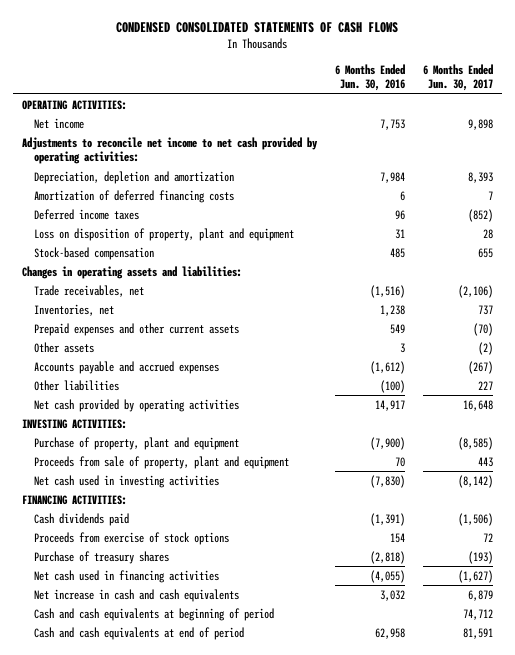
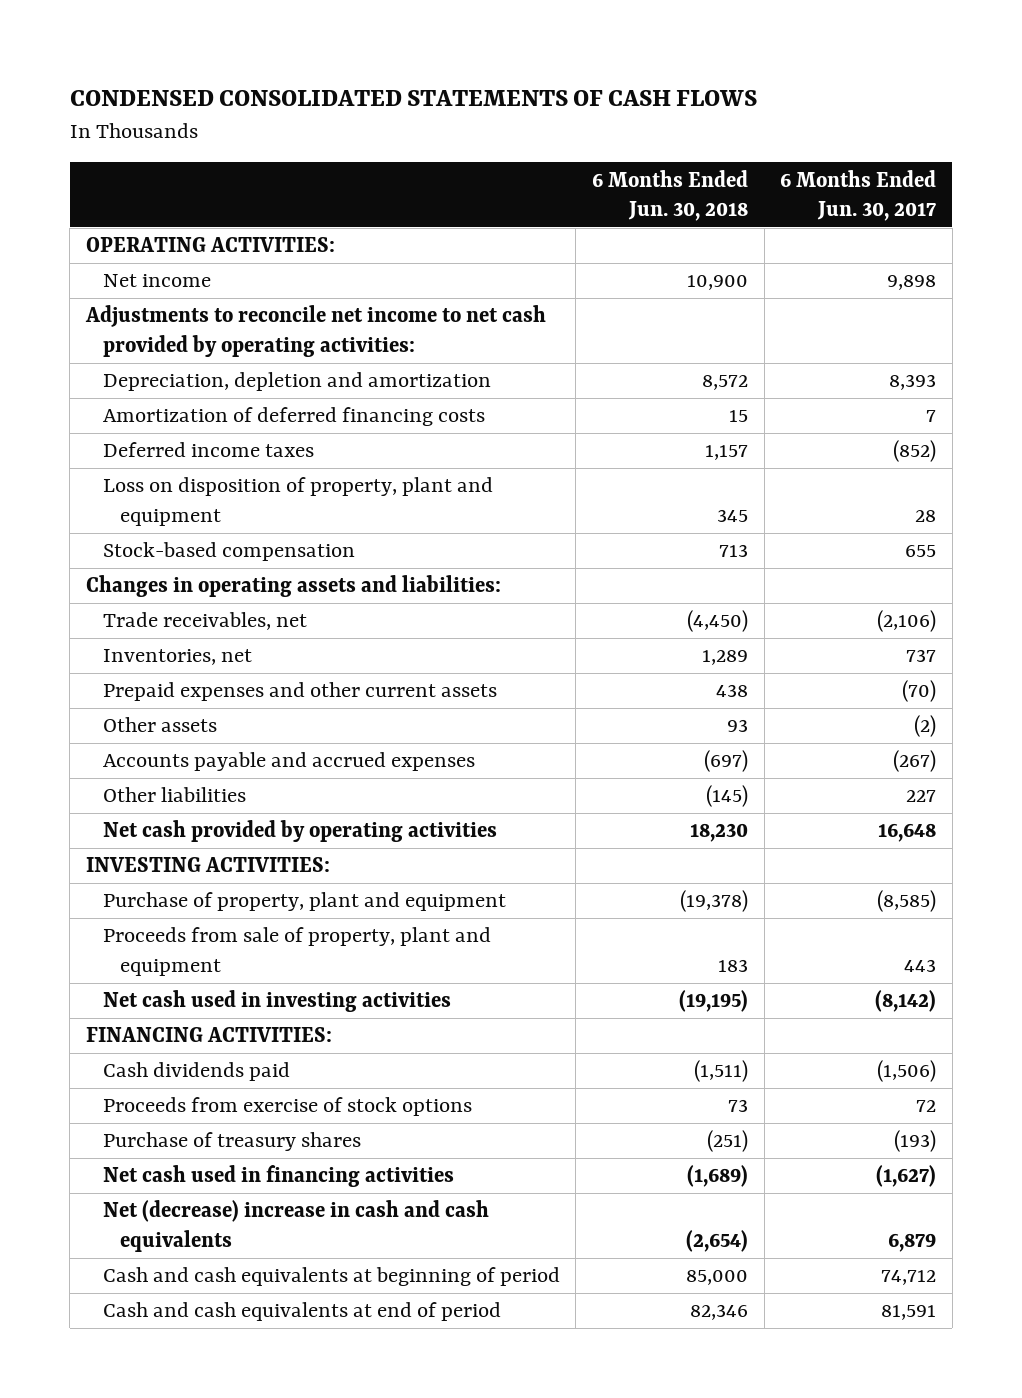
- | 6 Months Ended Jun. 30, 2016 | 6 Months Ended Jun. 30, 2017
+ | 6 Months Ended Jun. 30, 2018 | 6 Months Ended Jun. 30, 2017
- Net increase in cash and cash equivalents | 3,032 | 6,879
+ Net (decrease) increase in cash and cash equivalents | (2,654) | 6,879

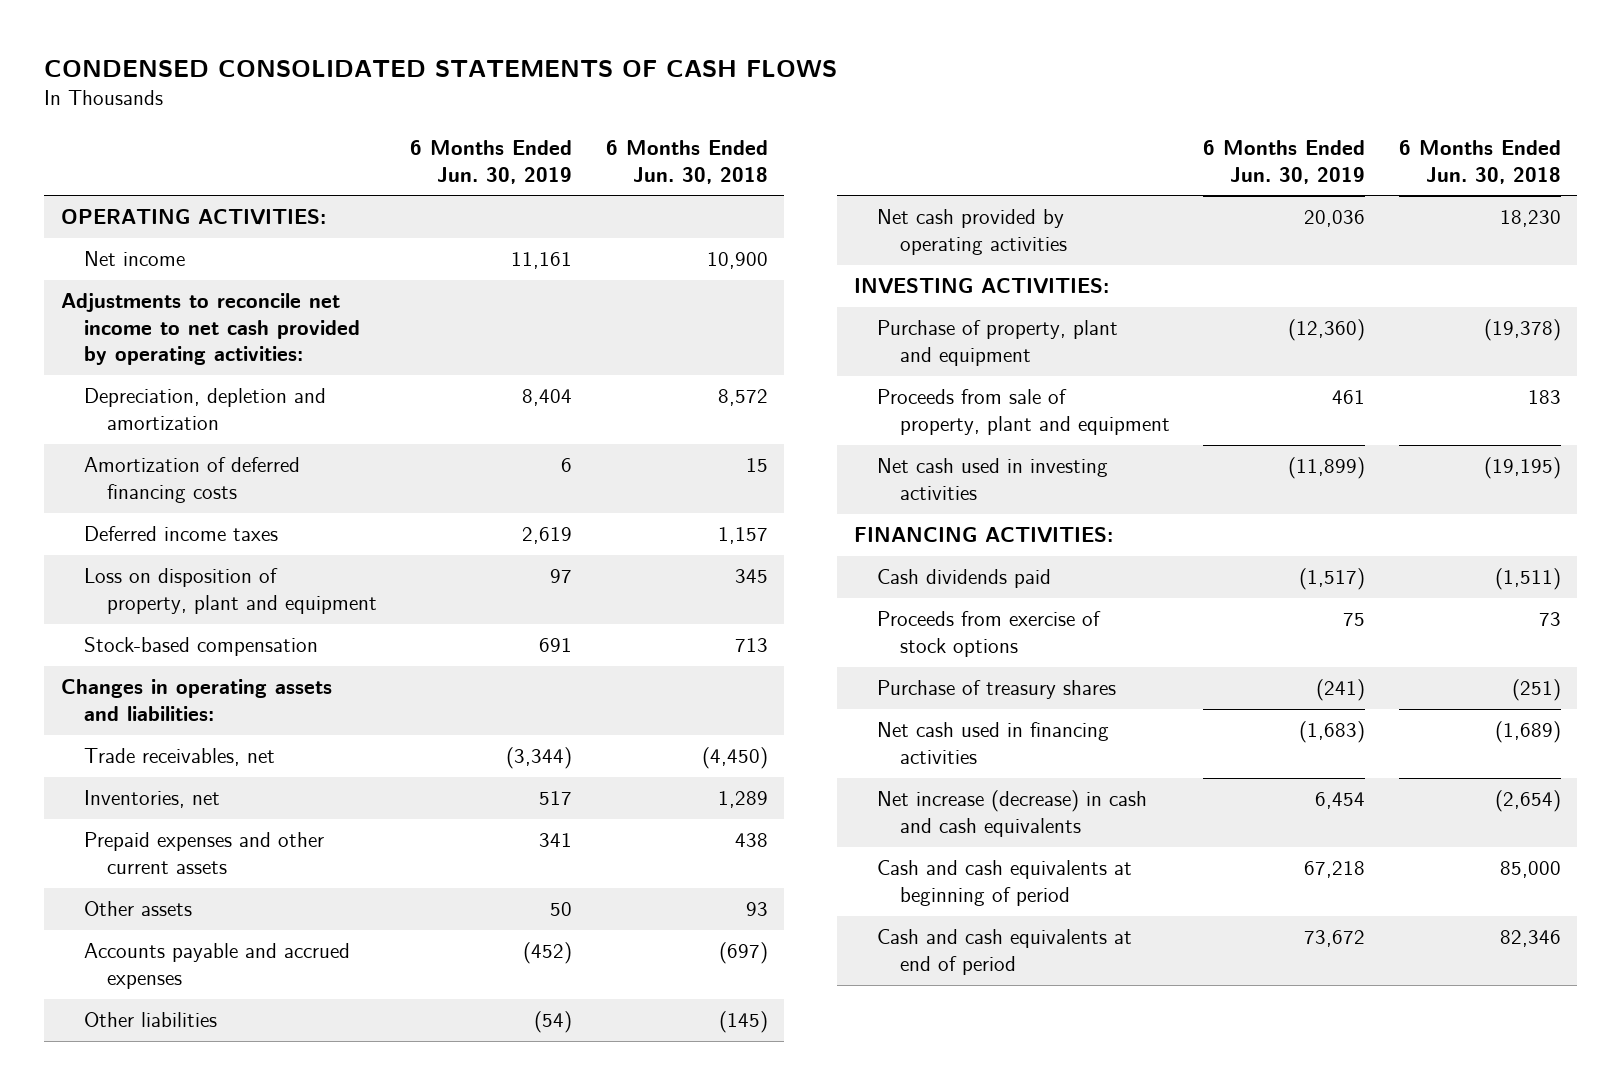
- | 6 Months Ended Jun. 30, 2018 | 6 Months Ended Jun. 30, 2017
+ | 6 Months Ended Jun. 30, 2019 | 6 Months Ended Jun. 30, 2018
- Net (decrease) increase in cash and cash equivalents | (2,654) | 6,879
+ Net increase (decrease) in cash and cash equivalents | 6,454 | (2,654)

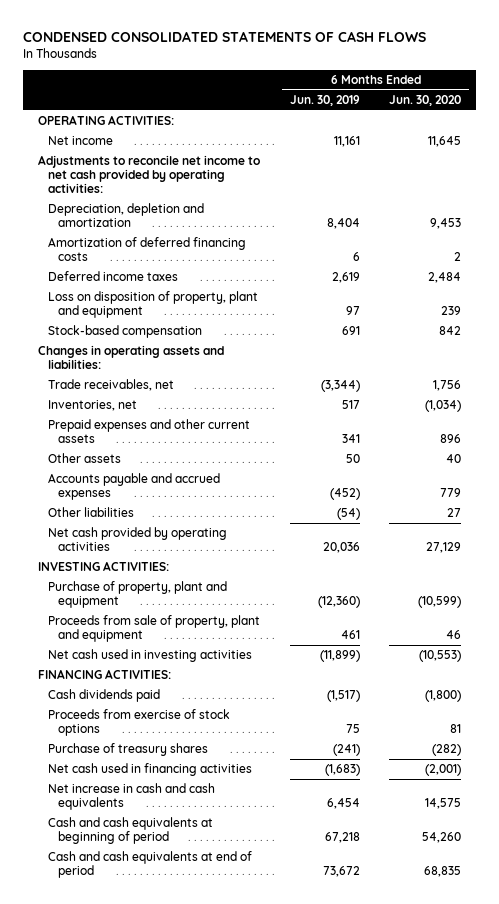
- | 6 Months Ended Jun. 30, 2019 | 6 Months Ended Jun. 30, 2018
+ | 6 Months Ended Jun. 30, 2019 | 6 Months Ended Jun. 30, 2020
- Net increase (decrease) in cash and cash equivalents | 6,454 | (2,654)
+ Net increase in cash and cash equivalents | 6,454 | 14,575

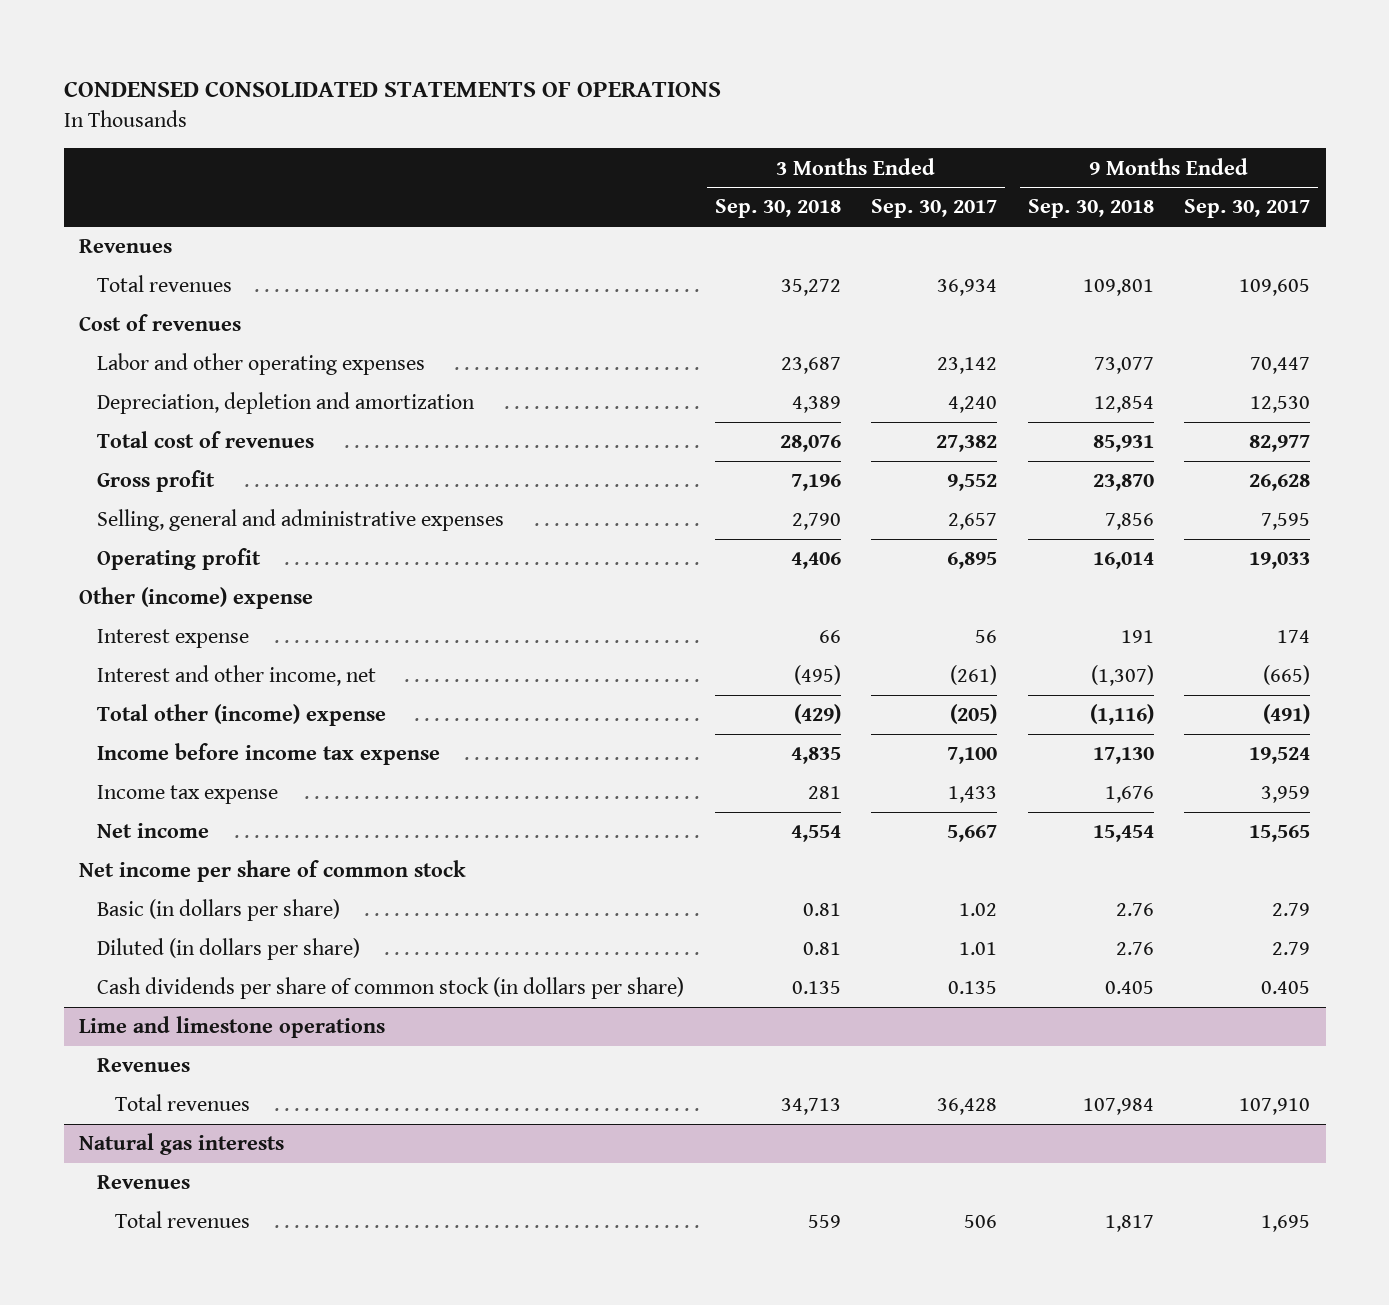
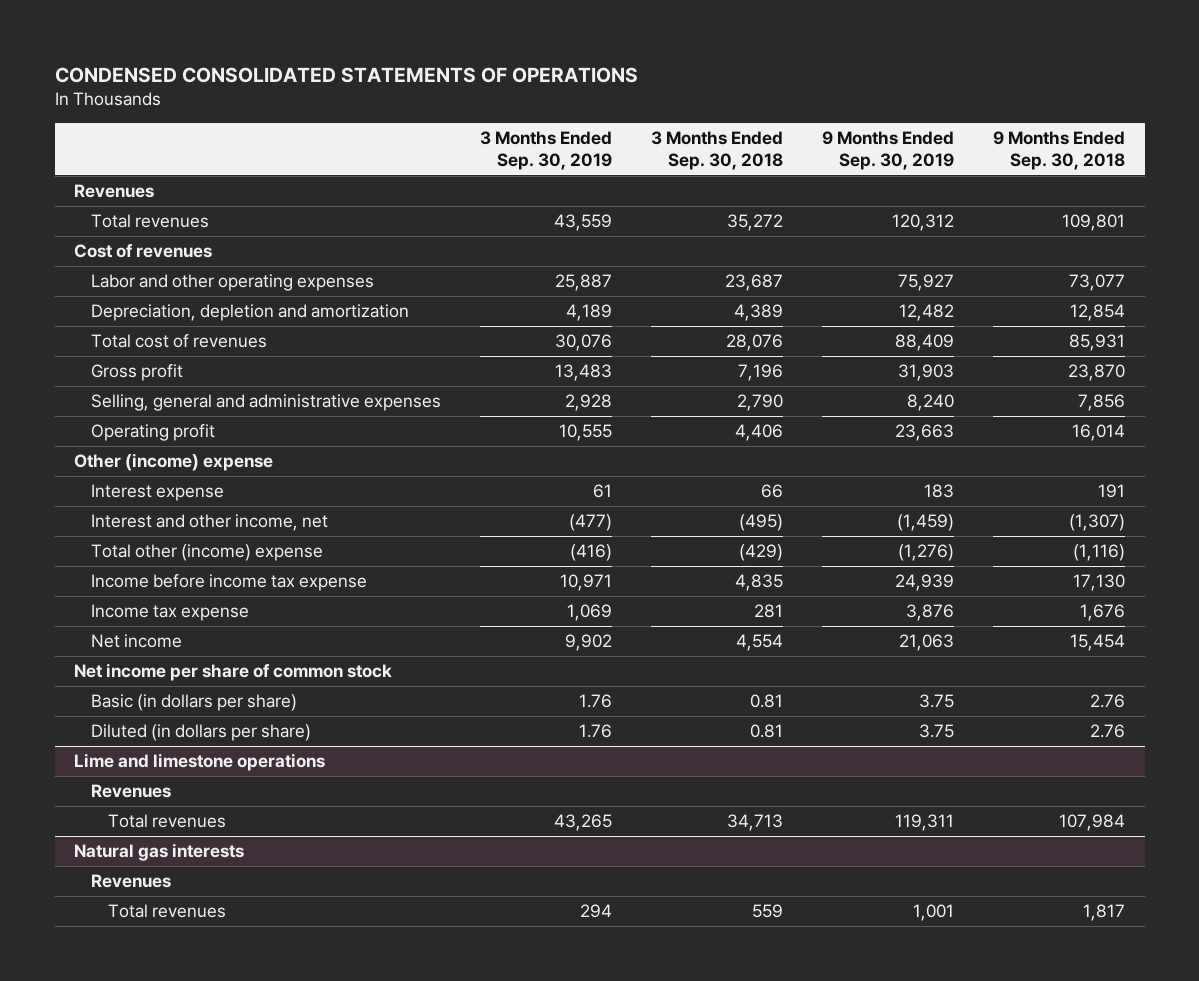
- | 3 Months Ended Sep. 30, 2018 | 3 Months Ended Sep. 30, 2017 | 9 Months Ended Sep. 30, 2018 | 9 Months Ended Sep. 30, 2017
+ | 3 Months Ended Sep. 30, 2019 | 3 Months Ended Sep. 30, 2018 | 9 Months Ended Sep. 30, 2019 | 9 Months Ended Sep. 30, 2018
- Cash dividends per share of common stock (in dollars per share) | 0.135 | 0.135 | 0.405 | 0.405

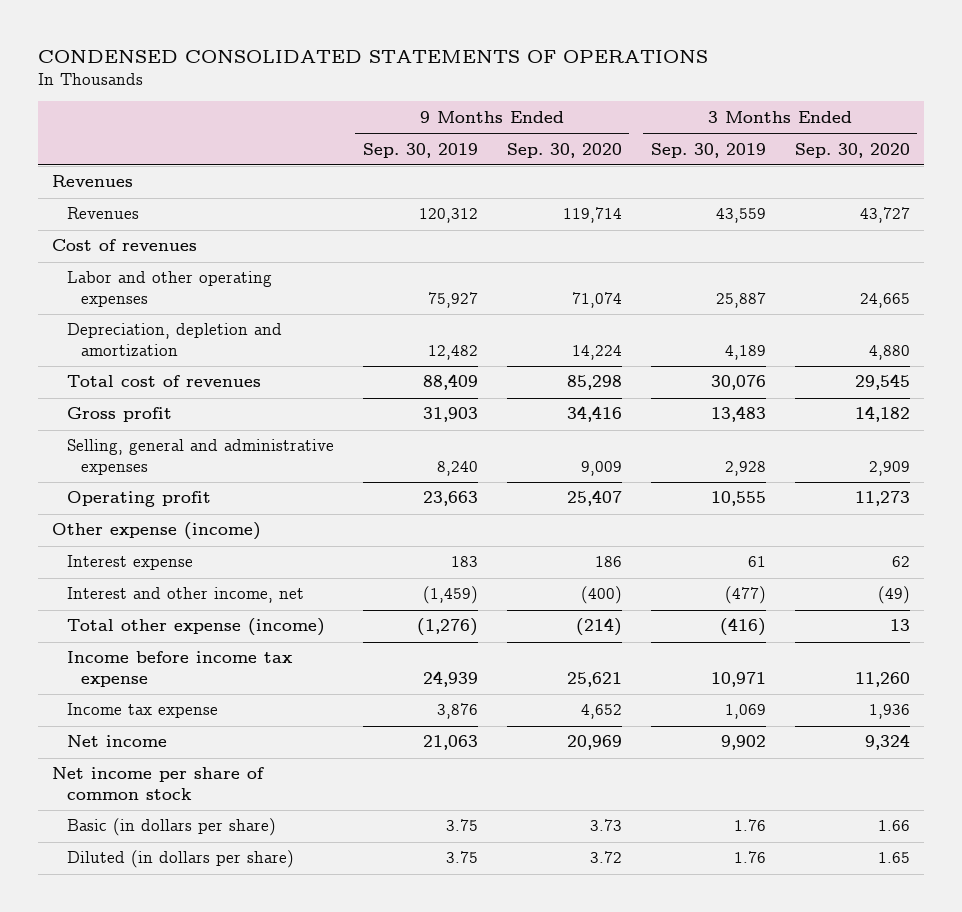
- | 3 Months Ended Sep. 30, 2019 | 3 Months Ended Sep. 30, 2018 | 9 Months Ended Sep. 30, 2019 | 9 Months Ended Sep. 30, 2018
+ | 9 Months Ended Sep. 30, 2019 | 9 Months Ended Sep. 30, 2020 | 3 Months Ended Sep. 30, 2019 | 3 Months Ended Sep. 30, 2020
- Total revenues | 43,559 | 35,272 | 120,312 | 109,801
+ Revenues | 120,312 | 119,714 | 43,559 | 43,727
- Other (income) expense
+ Other expense (income)
- Total other (income) expense | (416) | (429) | (1,276) | (1,116)
+ Total other expense (income) | (1,276) | (214) | (416) | 13
- Lime and limestone operations
- Revenues
- Total revenues | 43,265 | 34,713 | 119,311 | 107,984
- Natural gas interests
- Revenues
- Total revenues | 294 | 559 | 1,001 | 1,817

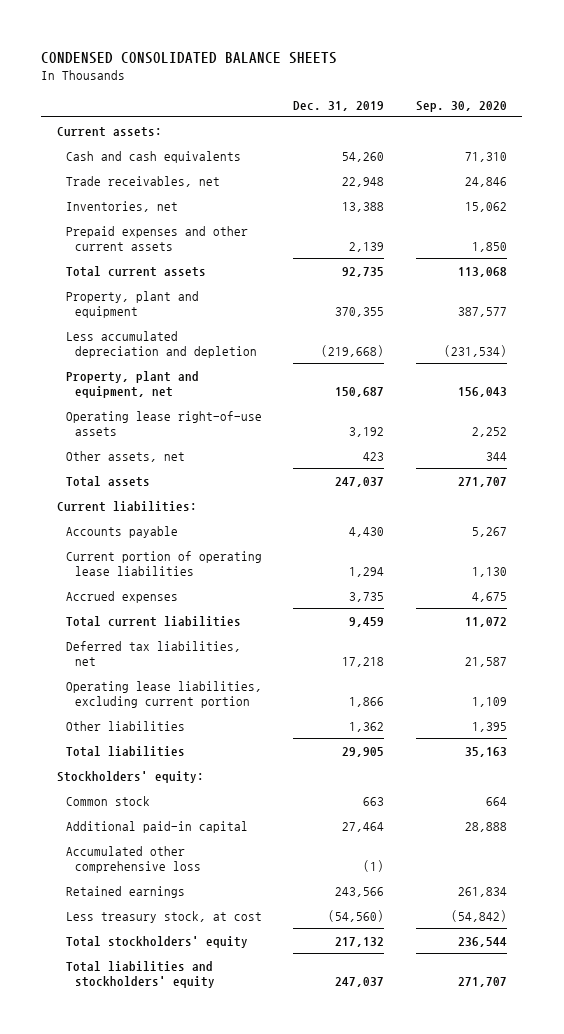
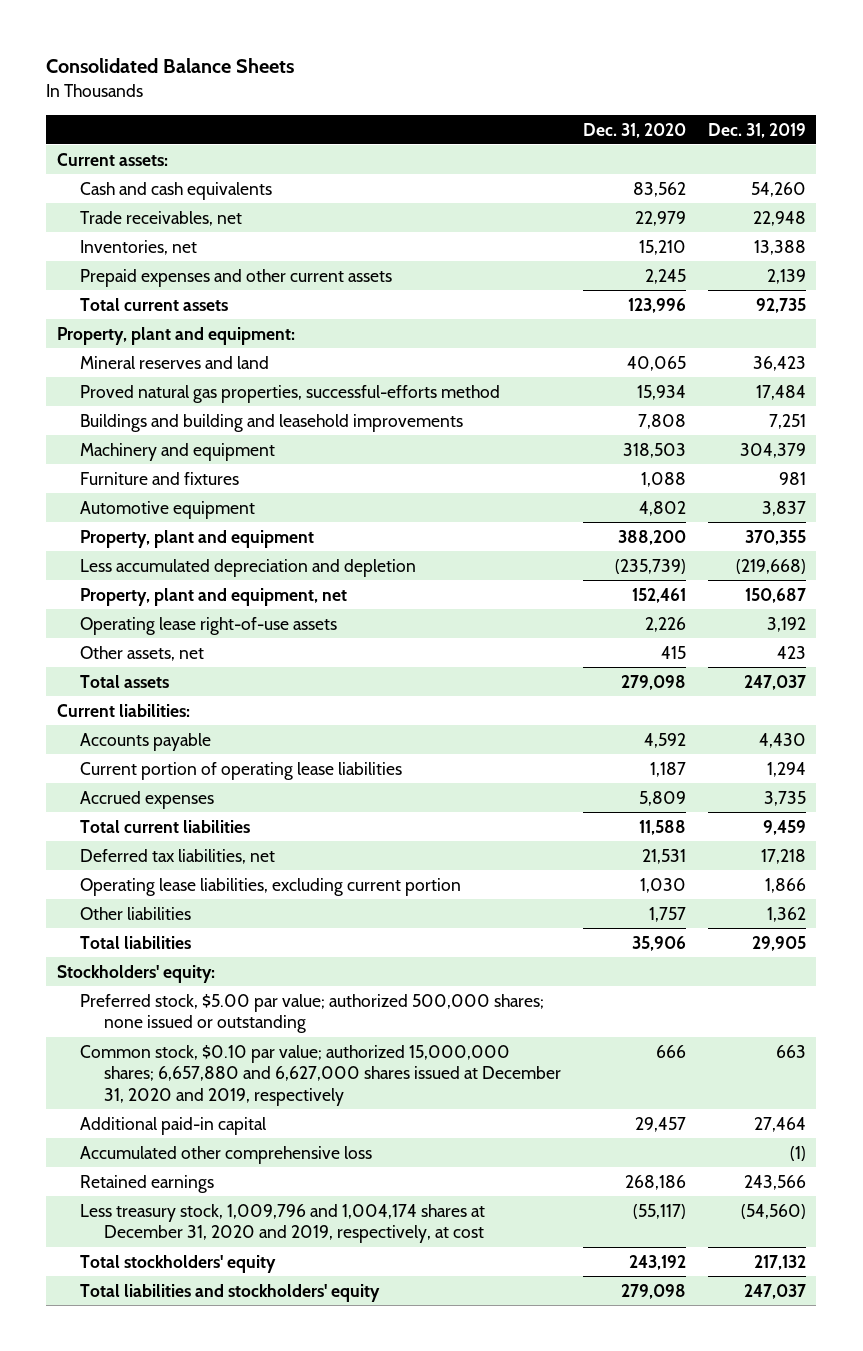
- CONDENSED CONSOLIDATED BALANCE SHEETS
+ Consolidated Balance Sheets
- | Dec. 31, 2019 | Sep. 30, 2020
+ | Dec. 31, 2020 | Dec. 31, 2019
+ Property, plant and equipment:
+ Mineral reserves and land | 40,065 | 36,423
+ Proved natural gas properties, successful-efforts method | 15,934 | 17,484
+ Buildings and building and leasehold improvements | 7,808 | 7,251
+ Machinery and equipment | 318,503 | 304,379
+ Furniture and fixtures | 1,088 | 981
+ Automotive equipment | 4,802 | 3,837
- Common stock | 663 | 664
+ Preferred stock, $5.00 par value; authorized 500,000 shares; none issued or outstanding
+ Common stock, $0.10 par value; authorized 15,000,000 shares; 6,657,880 and 6,627,000 shares issued at December 31, 2020 and 2019, respectively | 666 | 663
- Less treasury stock, at cost | (54,560) | (54,842)
+ Less treasury stock, 1,009,796 and 1,004,174 shares at December 31, 2020 and 2019, respectively, at cost | (55,117) | (54,560)

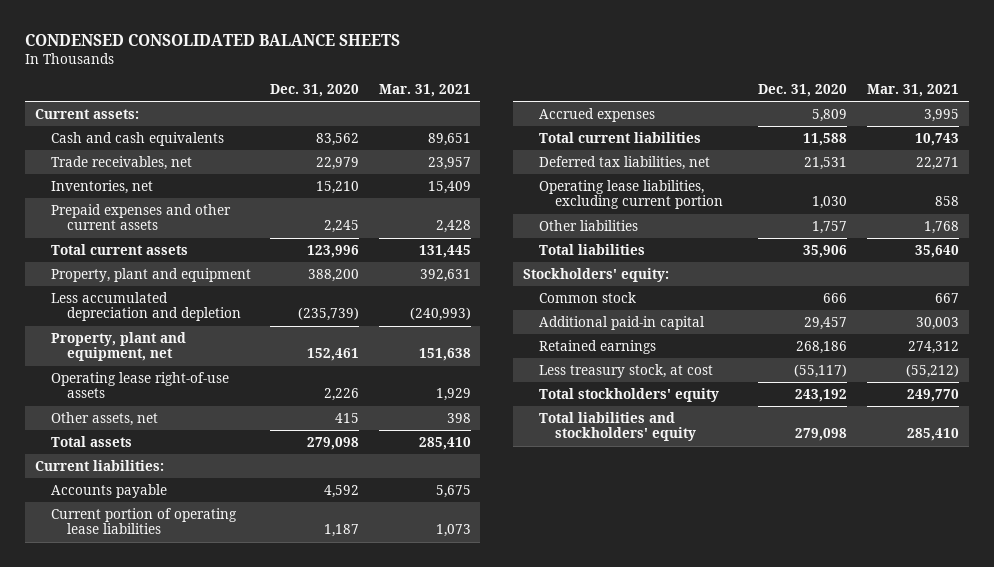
- Consolidated Balance Sheets
+ CONDENSED CONSOLIDATED BALANCE SHEETS
- | Dec. 31, 2020 | Dec. 31, 2019
+ | Dec. 31, 2020 | Mar. 31, 2021
- Property, plant and equipment:
- Mineral reserves and land | 40,065 | 36,423
- Proved natural gas properties, successful-efforts method | 15,934 | 17,484
- Buildings and building and leasehold improvements | 7,808 | 7,251
- Machinery and equipment | 318,503 | 304,379
- Furniture and fixtures | 1,088 | 981
- Automotive equipment | 4,802 | 3,837
- Preferred stock, $5.00 par value; authorized 500,000 shares; none issued or outstanding
- Common stock, $0.10 par value; authorized 15,000,000 shares; 6,657,880 and 6,627,000 shares issued at December 31, 2020 and 2019, respectively | 666 | 663
+ Common stock | 666 | 667
- Accumulated other comprehensive loss | | (1)
- Less treasury stock, 1,009,796 and 1,004,174 shares at December 31, 2020 and 2019, respectively, at cost | (55,117) | (54,560)
+ Less treasury stock, at cost | (55,117) | (55,212)

